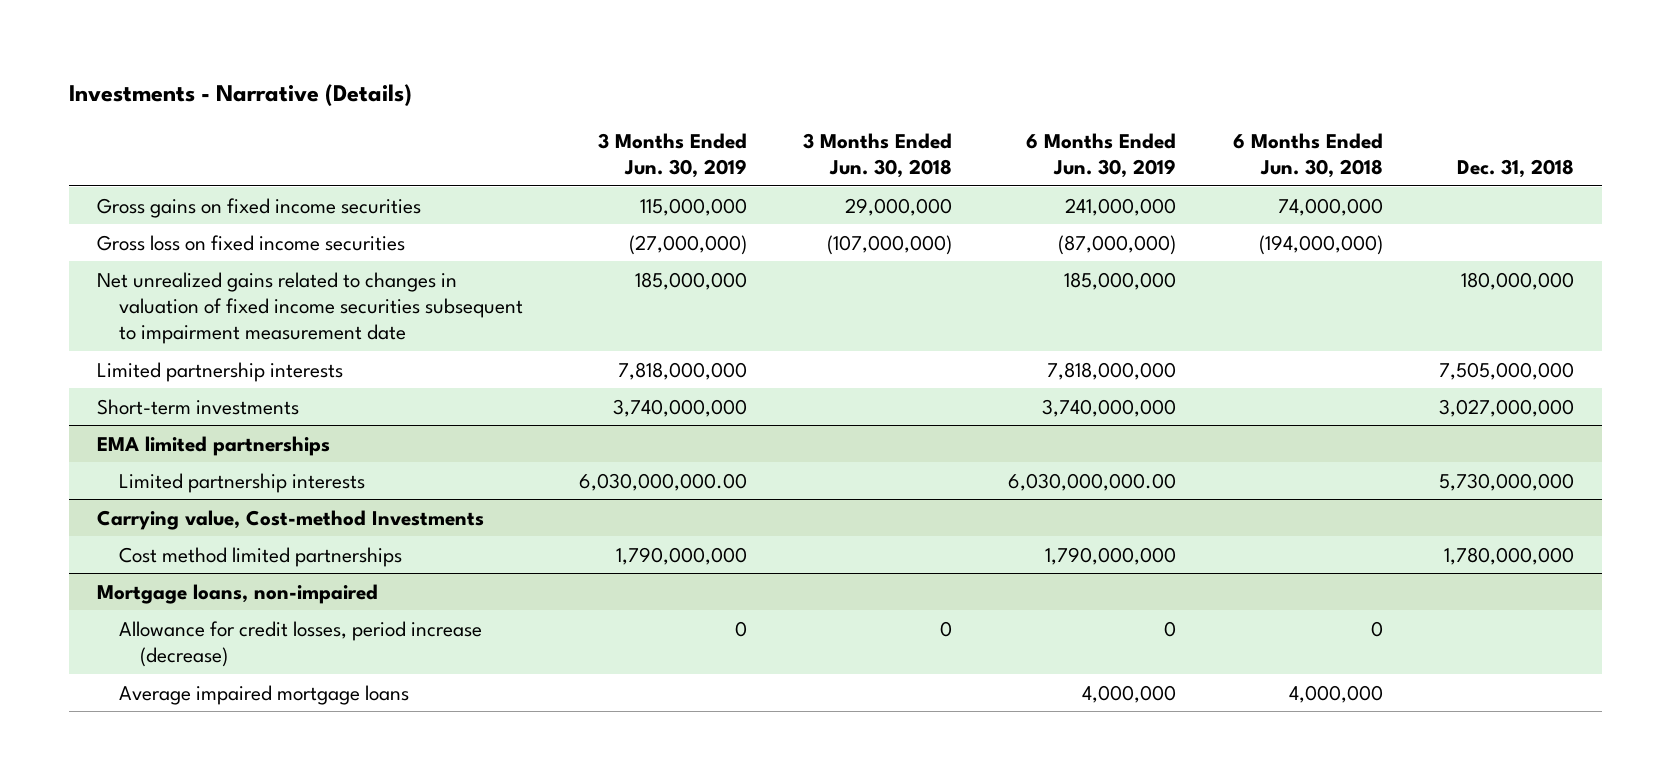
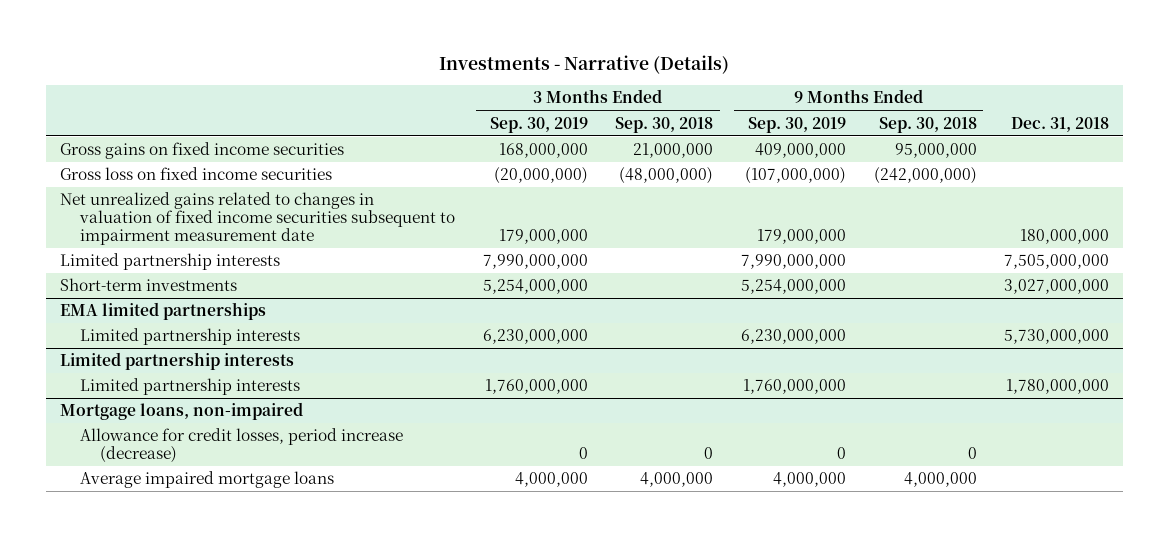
- | 3 Months Ended Jun. 30, 2019 | 3 Months Ended Jun. 30, 2018 | 6 Months Ended Jun. 30, 2019 | 6 Months Ended Jun. 30, 2018 | Dec. 31, 2018
+ | 3 Months Ended Sep. 30, 2019 | 3 Months Ended Sep. 30, 2018 | 9 Months Ended Sep. 30, 2019 | 9 Months Ended Sep. 30, 2018 | Dec. 31, 2018
- Carrying value, Cost-method Investments
- Cost method limited partnerships | 1,790,000,000 | | 1,790,000,000 | | 1,780,000,000
+ Limited partnership interests
+ Limited partnership interests | 1,760,000,000 | | 1,760,000,000 | | 1,780,000,000

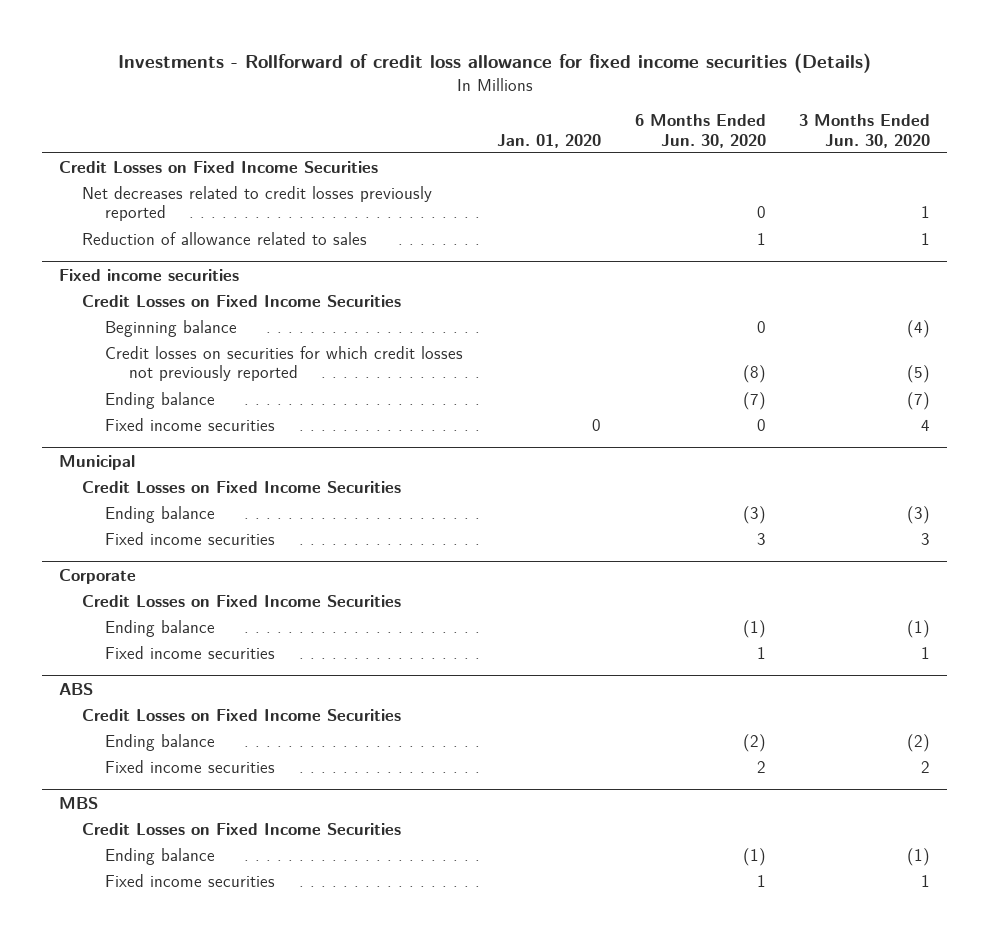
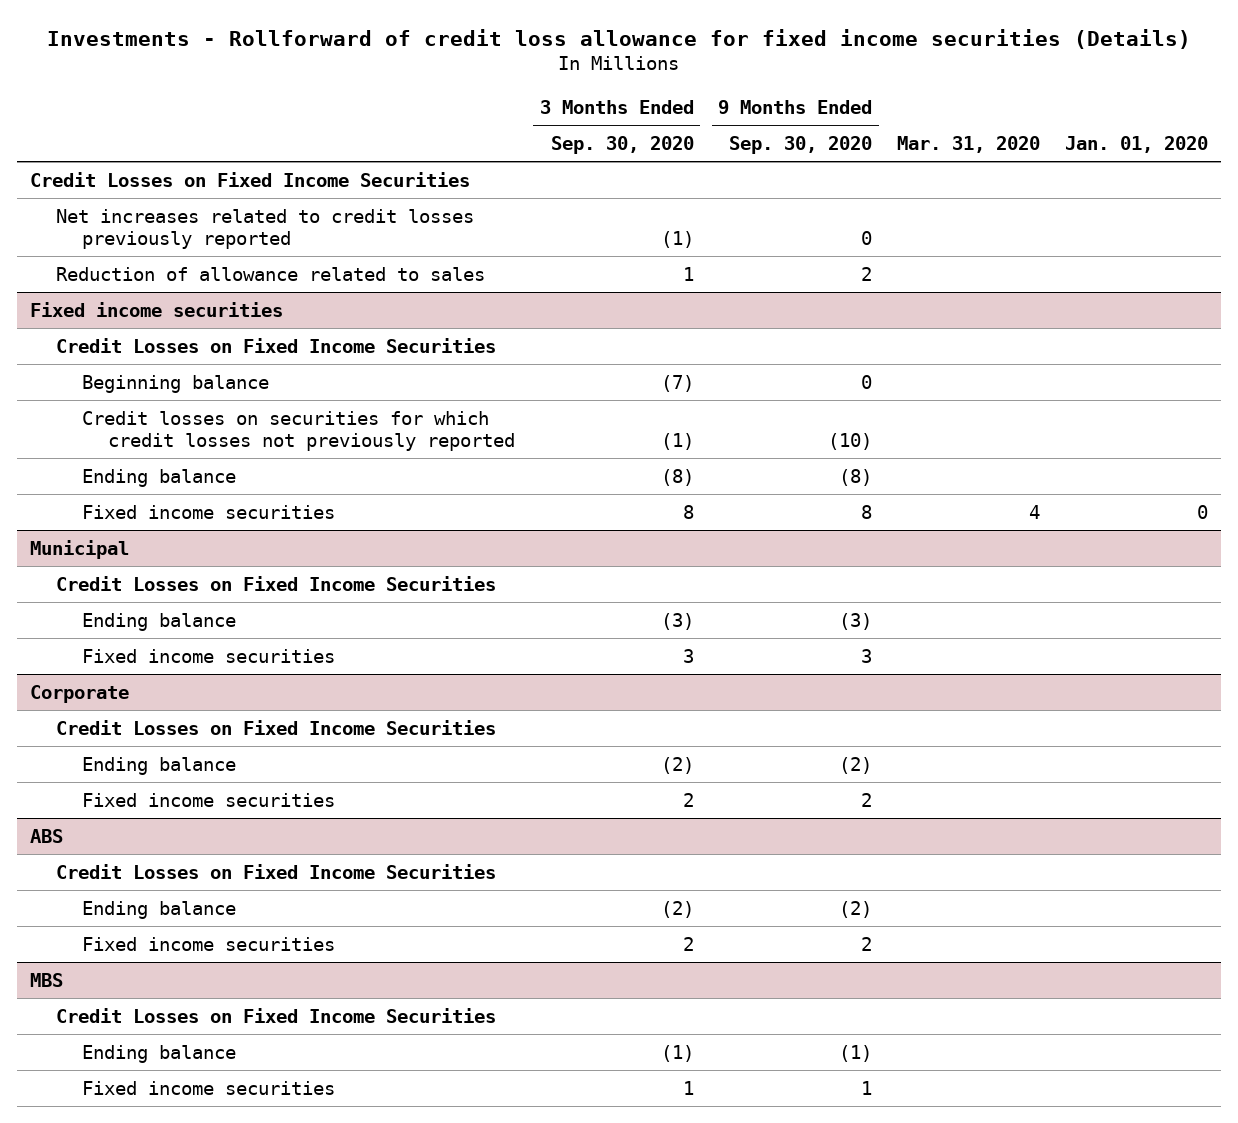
- | Jan. 01, 2020 | 6 Months Ended Jun. 30, 2020 | 3 Months Ended Jun. 30, 2020
+ | 3 Months Ended Sep. 30, 2020 | 9 Months Ended Sep. 30, 2020 | Mar. 31, 2020 | Jan. 01, 2020
- Net decreases related to credit losses previously reported | | 0 | 1
+ Net increases related to credit losses previously reported | (1) | 0 | |

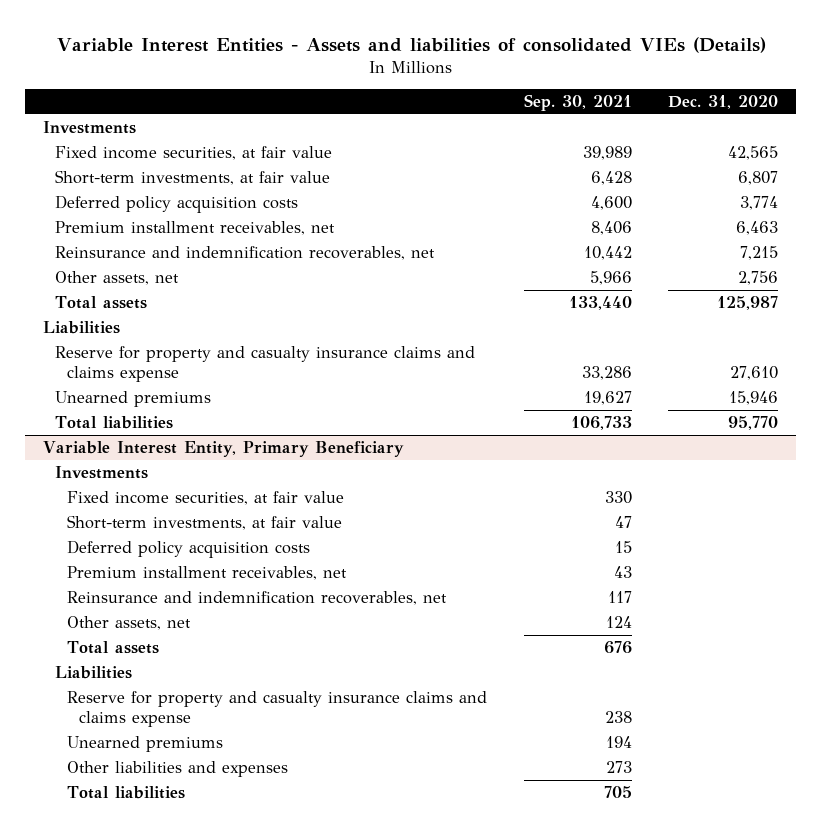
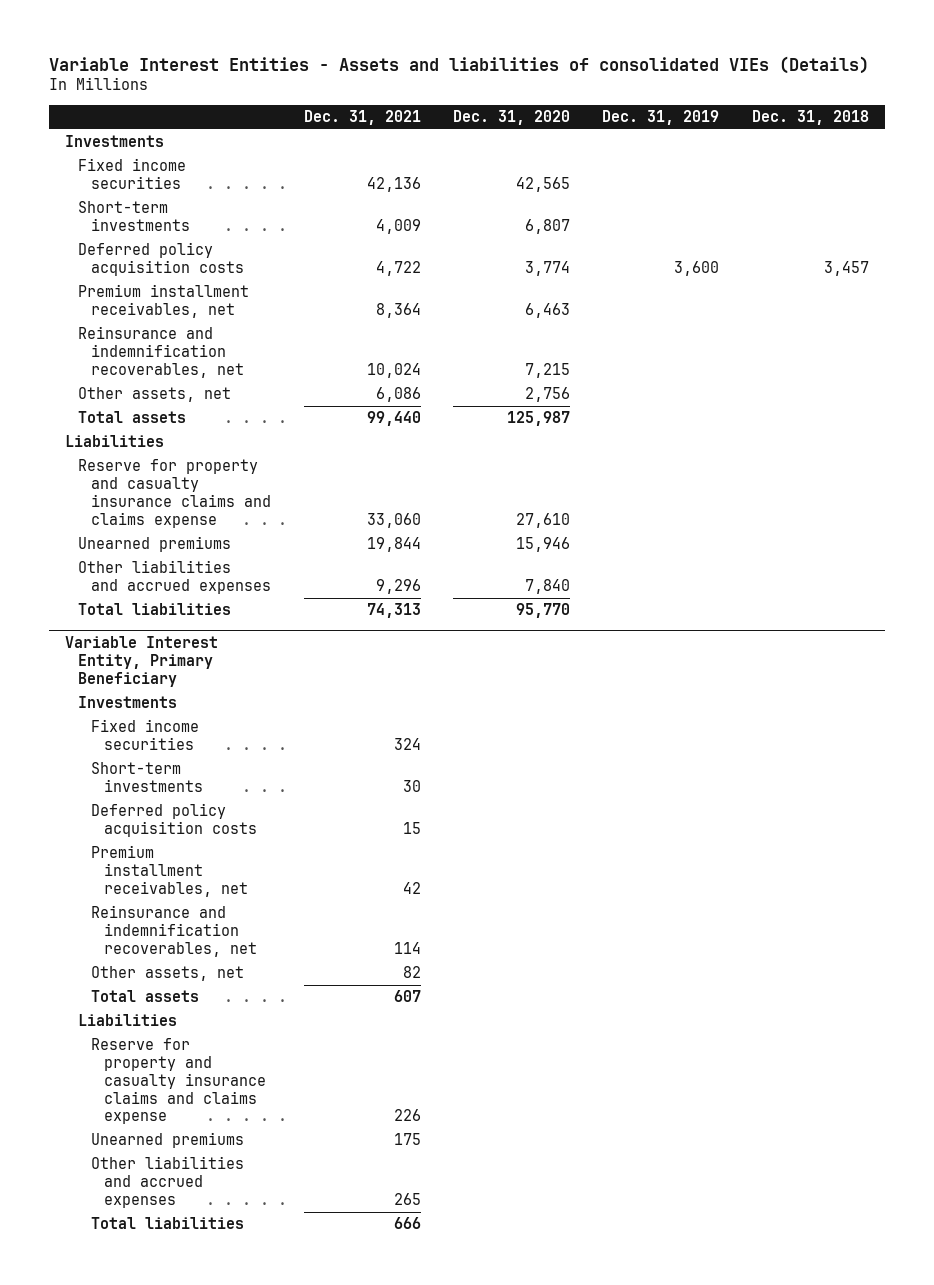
- | Sep. 30, 2021 | Dec. 31, 2020
+ | Dec. 31, 2021 | Dec. 31, 2020 | Dec. 31, 2019 | Dec. 31, 2018
- Fixed income securities, at fair value | 39,989 | 42,565
- Short-term investments, at fair value | 6,428 | 6,807
+ Fixed income securities | 42,136 | 42,565 | |
+ Short-term investments | 4,009 | 6,807 | |
+ Other liabilities and accrued expenses | 9,296 | 7,840 | |
@ Variable Interest Entity, Primary Beneficiary
- Fixed income securities, at fair value | 330 |
- Short-term investments, at fair value | 47 |
+ Fixed income securities | 324 | | |
+ Short-term investments | 30 | | |
- Other liabilities and expenses | 273 |
+ Other liabilities and accrued expenses | 265 | | |

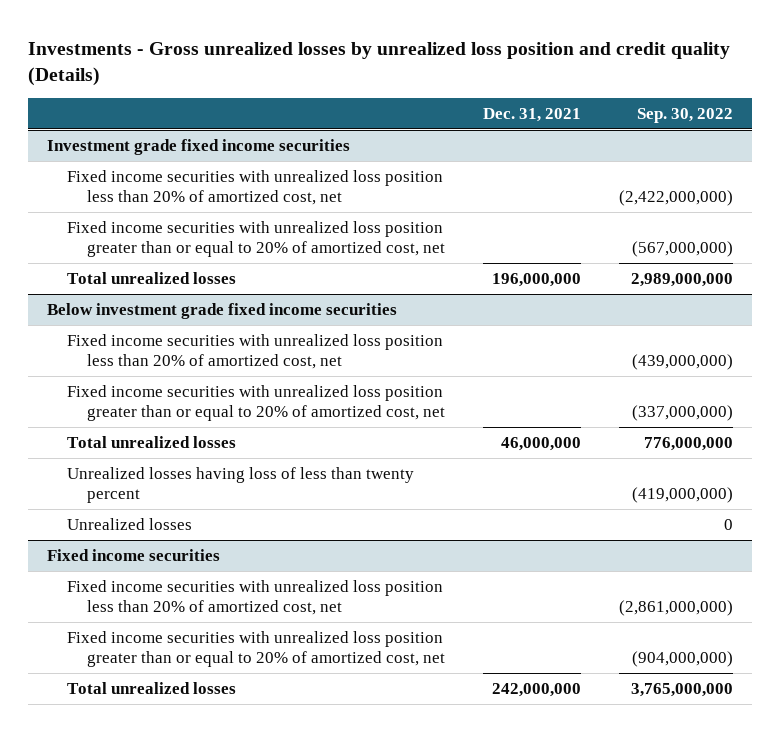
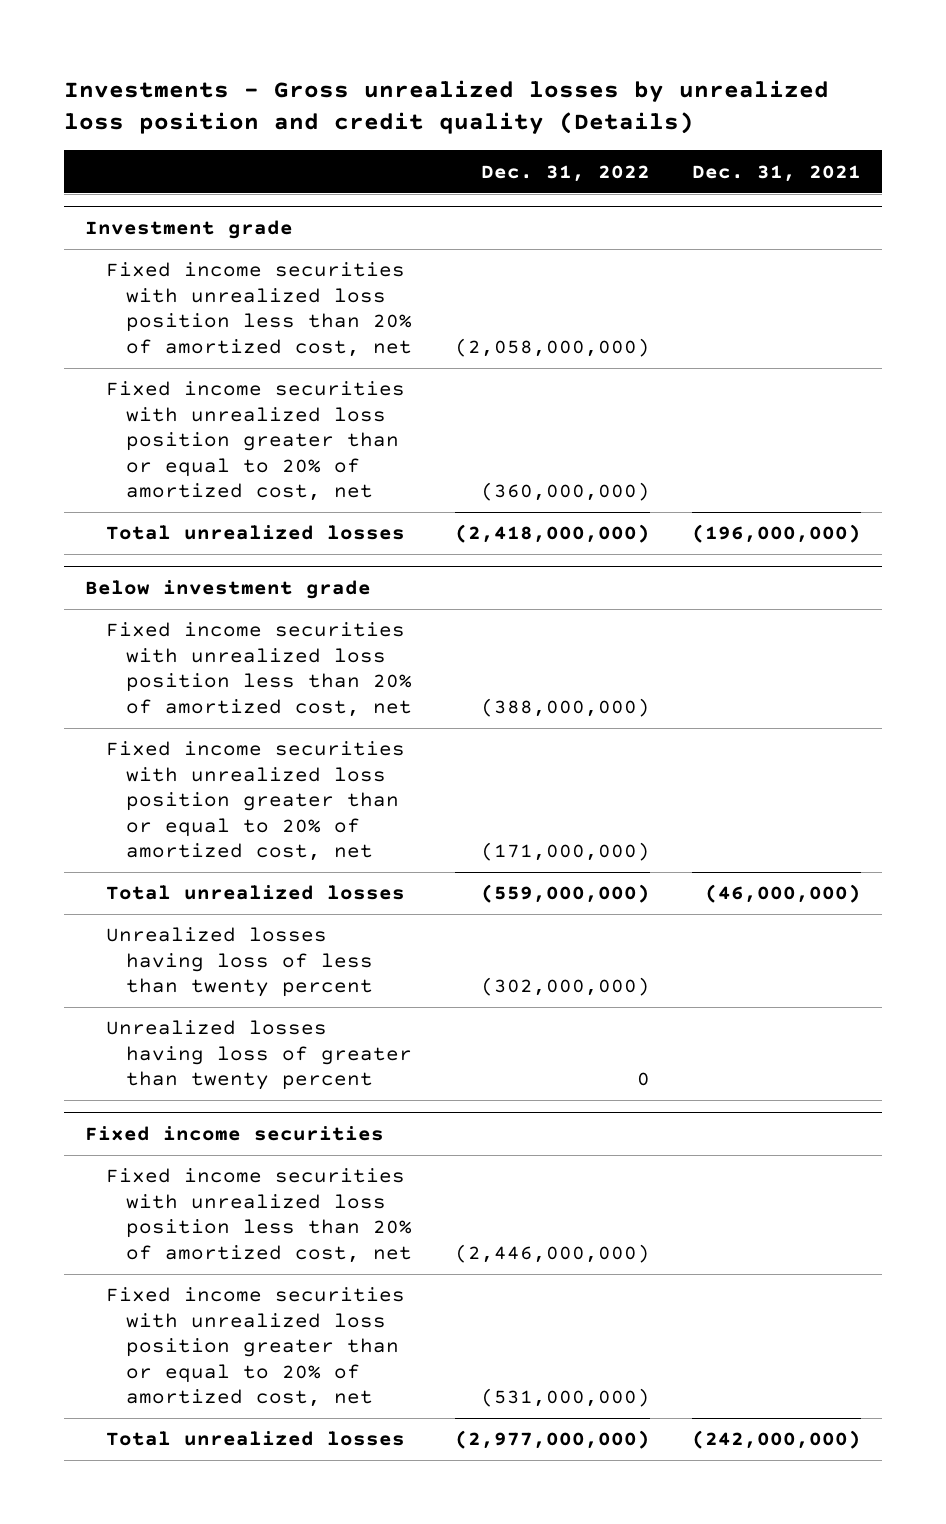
- | Dec. 31, 2021 | Sep. 30, 2022
+ | Dec. 31, 2022 | Dec. 31, 2021
- Investment grade fixed income securities
+ Investment grade
- Total unrealized losses | 196,000,000 | 2,989,000,000
- Below investment grade fixed income securities
+ Total unrealized losses | (2,418,000,000) | (196,000,000)
+ Below investment grade
- Total unrealized losses | 46,000,000 | 776,000,000
+ Total unrealized losses | (559,000,000) | (46,000,000)
- Unrealized losses | | 0
+ Unrealized losses having loss of greater than twenty percent | 0 |
@ Fixed income securities
- Total unrealized losses | 242,000,000 | 3,765,000,000
+ Total unrealized losses | (2,977,000,000) | (242,000,000)

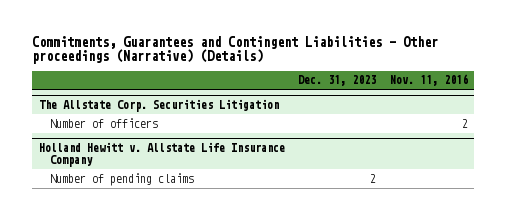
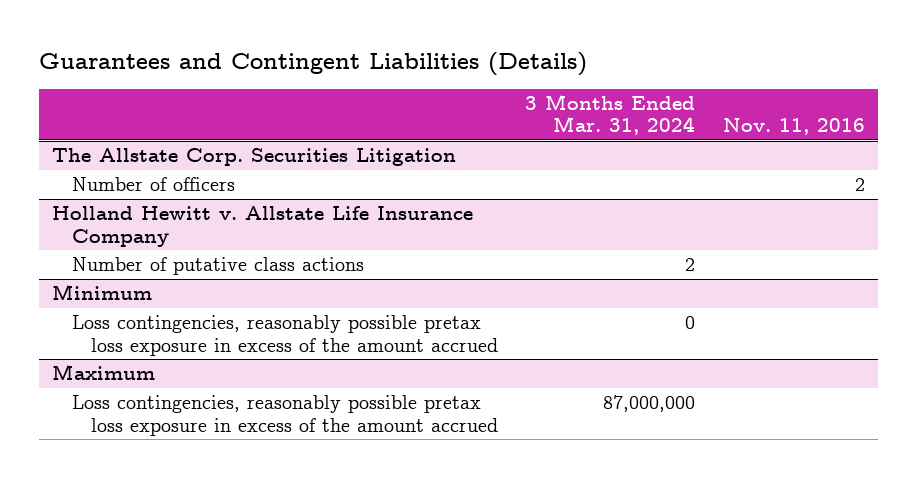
- Commitments, Guarantees and Contingent Liabilities - Other proceedings (Narrative) (Details)
+ Guarantees and Contingent Liabilities (Details)
- | Dec. 31, 2023 | Nov. 11, 2016
+ | 3 Months Ended Mar. 31, 2024 | Nov. 11, 2016
@ Holland Hewitt v. Allstate Life Insurance Company
- Number of pending claims | 2 |
+ Number of putative class actions | 2 |
+ Minimum
+ Loss contingencies, reasonably possible pretax loss exposure in excess of the amount accrued | 0 |
+ Maximum
+ Loss contingencies, reasonably possible pretax loss exposure in excess of the amount accrued | 87,000,000 |

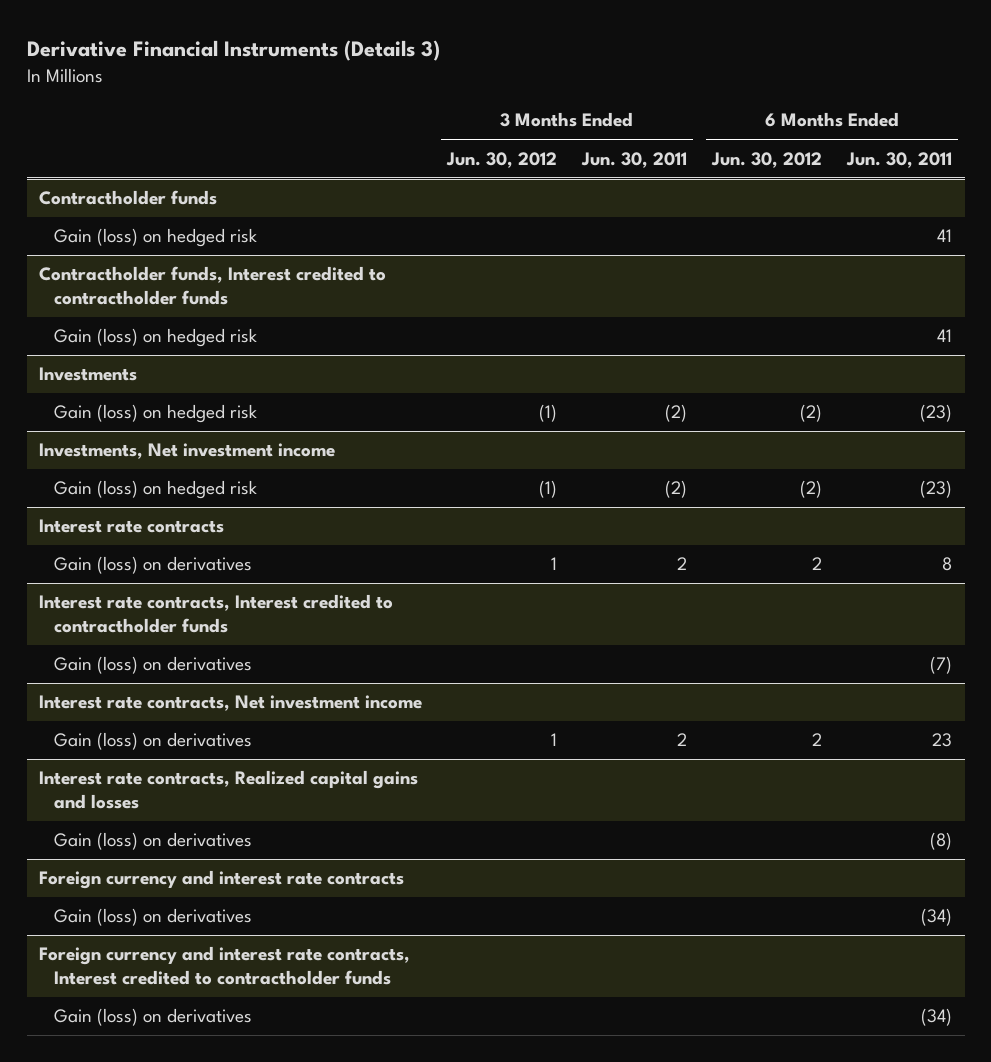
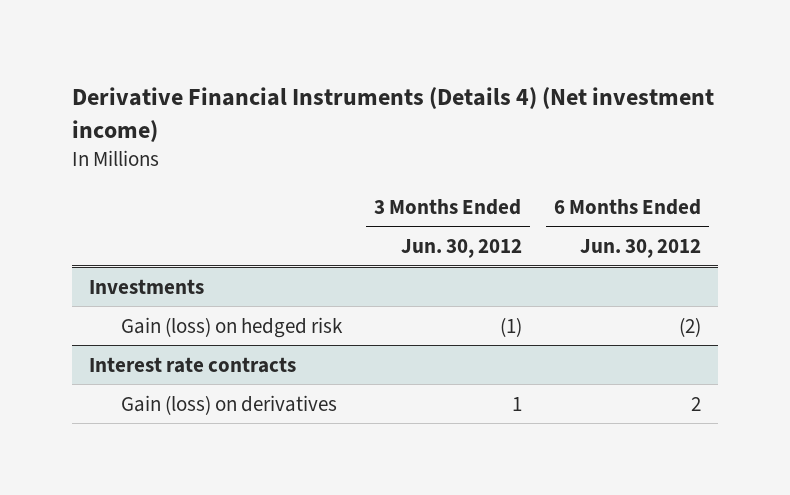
- Derivative Financial Instruments (Details 3)
+ Derivative Financial Instruments (Details 4) (Net investment income)
- | 3 Months Ended Jun. 30, 2012 | 3 Months Ended Jun. 30, 2011 | 6 Months Ended Jun. 30, 2012 | 6 Months Ended Jun. 30, 2011
+ | 3 Months Ended Jun. 30, 2012 | 6 Months Ended Jun. 30, 2012
- Contractholder funds
- Gain (loss) on hedged risk | | | | 41
- Contractholder funds, Interest credited to contractholder funds
- Gain (loss) on hedged risk | | | | 41
- Investments, Net investment income
- Gain (loss) on hedged risk | (1) | (2) | (2) | (23)
- Interest rate contracts, Interest credited to contractholder funds
- Gain (loss) on derivatives | | | | (7)
- Interest rate contracts, Net investment income
- Gain (loss) on derivatives | 1 | 2 | 2 | 23
- Interest rate contracts, Realized capital gains and losses
- Gain (loss) on derivatives | | | | (8)
- Foreign currency and interest rate contracts
- Gain (loss) on derivatives | | | | (34)
- Foreign currency and interest rate contracts, Interest credited to contractholder funds
- Gain (loss) on derivatives | | | | (34)

